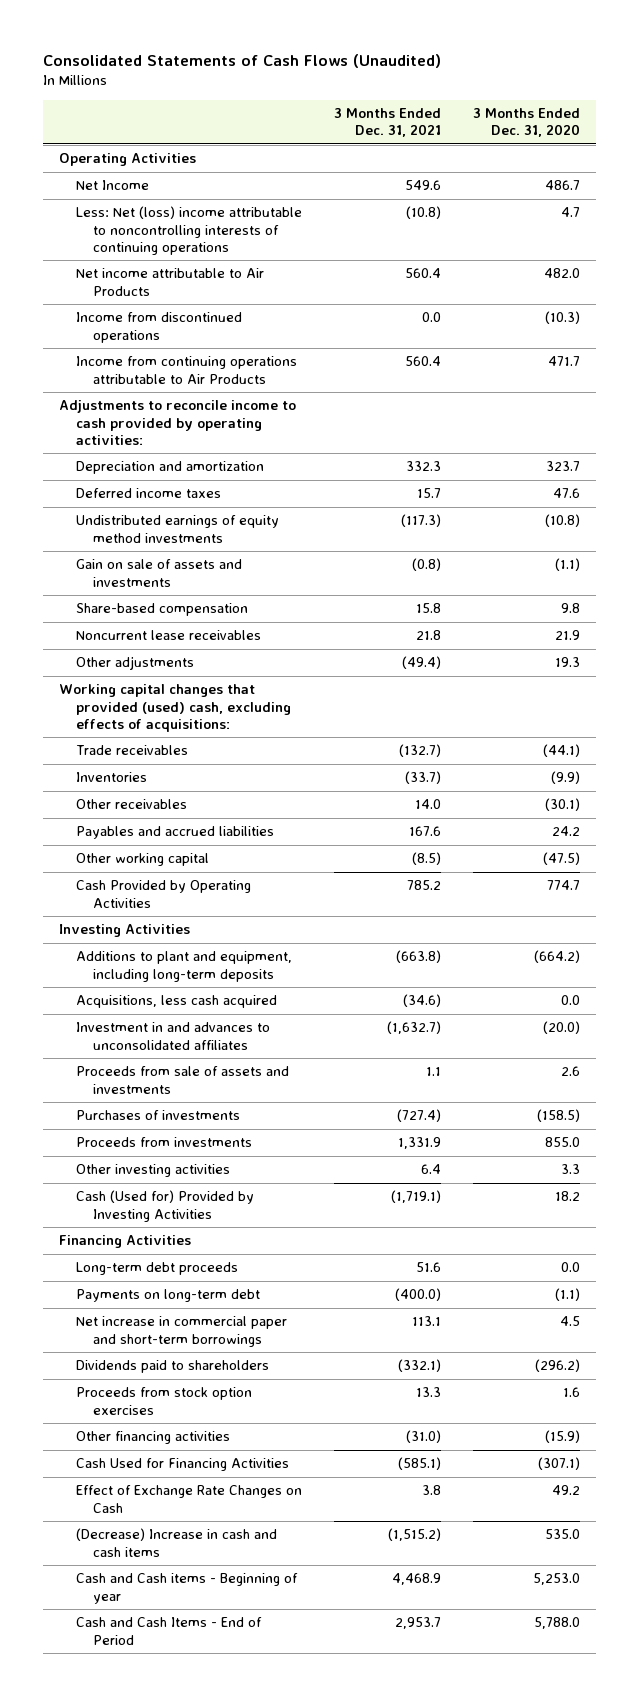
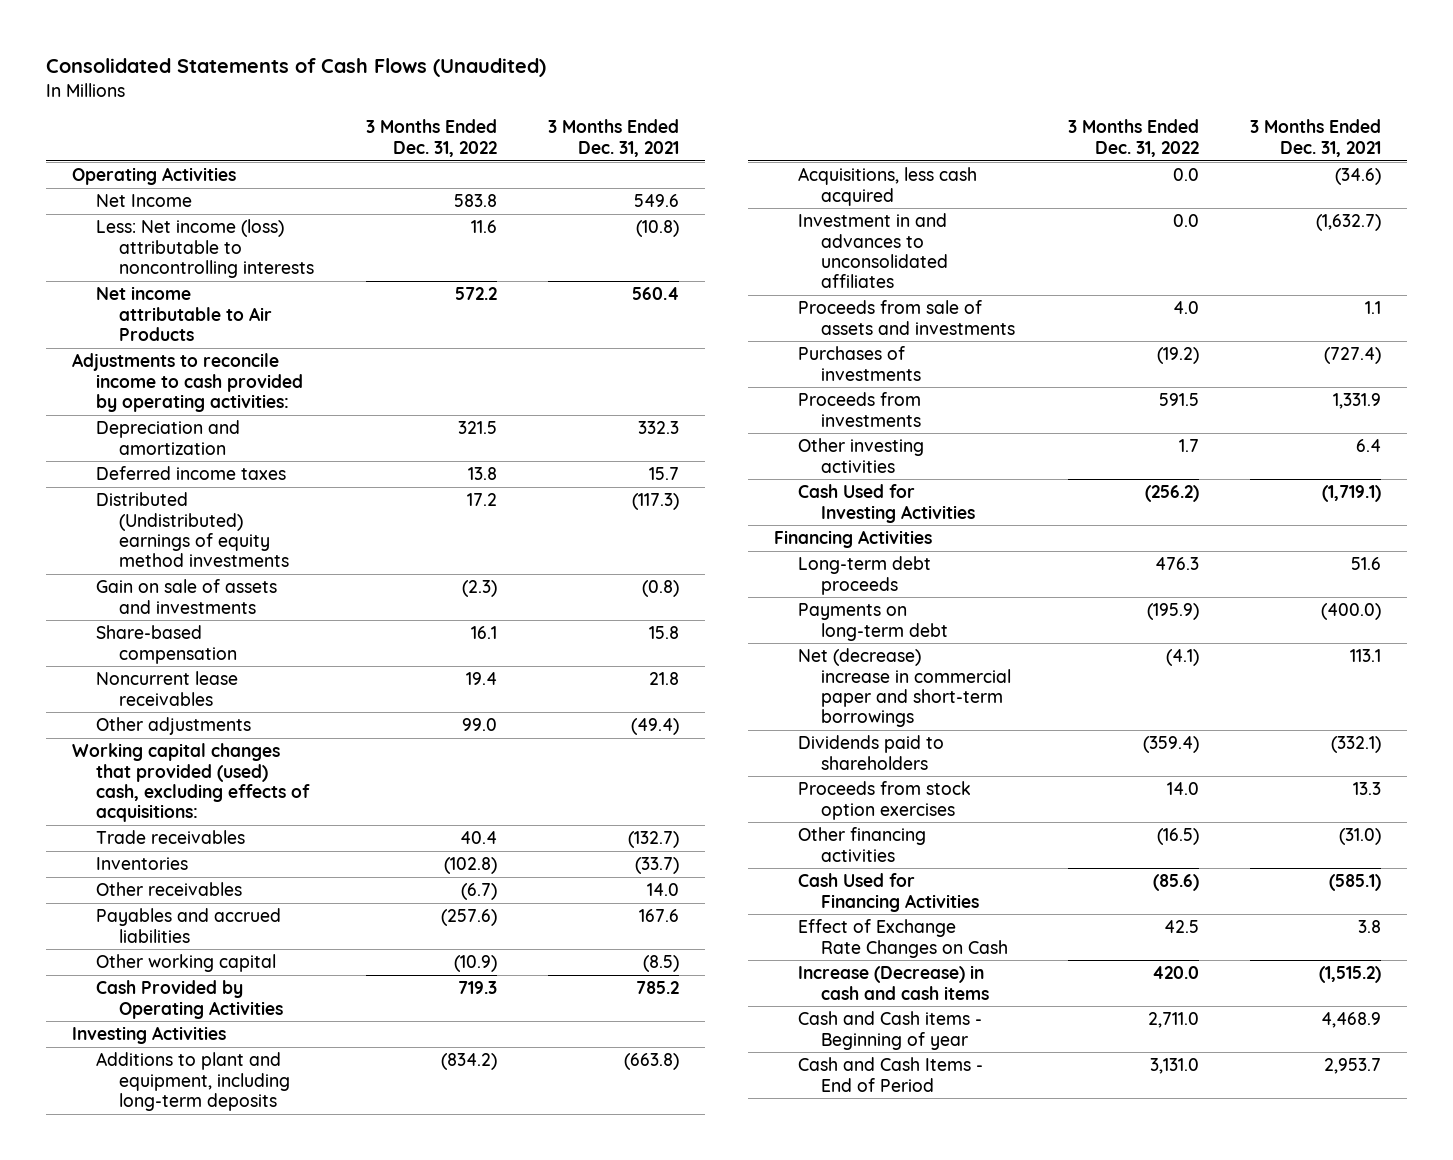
- | 3 Months Ended Dec. 31, 2021 | 3 Months Ended Dec. 31, 2020
+ | 3 Months Ended Dec. 31, 2022 | 3 Months Ended Dec. 31, 2021
- Less: Net (loss) income attributable to noncontrolling interests of continuing operations | (10.8) | 4.7
+ Less: Net income (loss) attributable to noncontrolling interests | 11.6 | (10.8)
- Income from discontinued operations | 0.0 | (10.3)
- Income from continuing operations attributable to Air Products | 560.4 | 471.7
- Undistributed earnings of equity method investments | (117.3) | (10.8)
+ Distributed (Undistributed) earnings of equity method investments | 17.2 | (117.3)
- Cash (Used for) Provided by Investing Activities | (1,719.1) | 18.2
+ Cash Used for Investing Activities | (256.2) | (1,719.1)
- Net increase in commercial paper and short-term borrowings | 113.1 | 4.5
+ Net (decrease) increase in commercial paper and short-term borrowings | (4.1) | 113.1
- (Decrease) Increase in cash and cash items | (1,515.2) | 535.0
+ Increase (Decrease) in cash and cash items | 420.0 | (1,515.2)

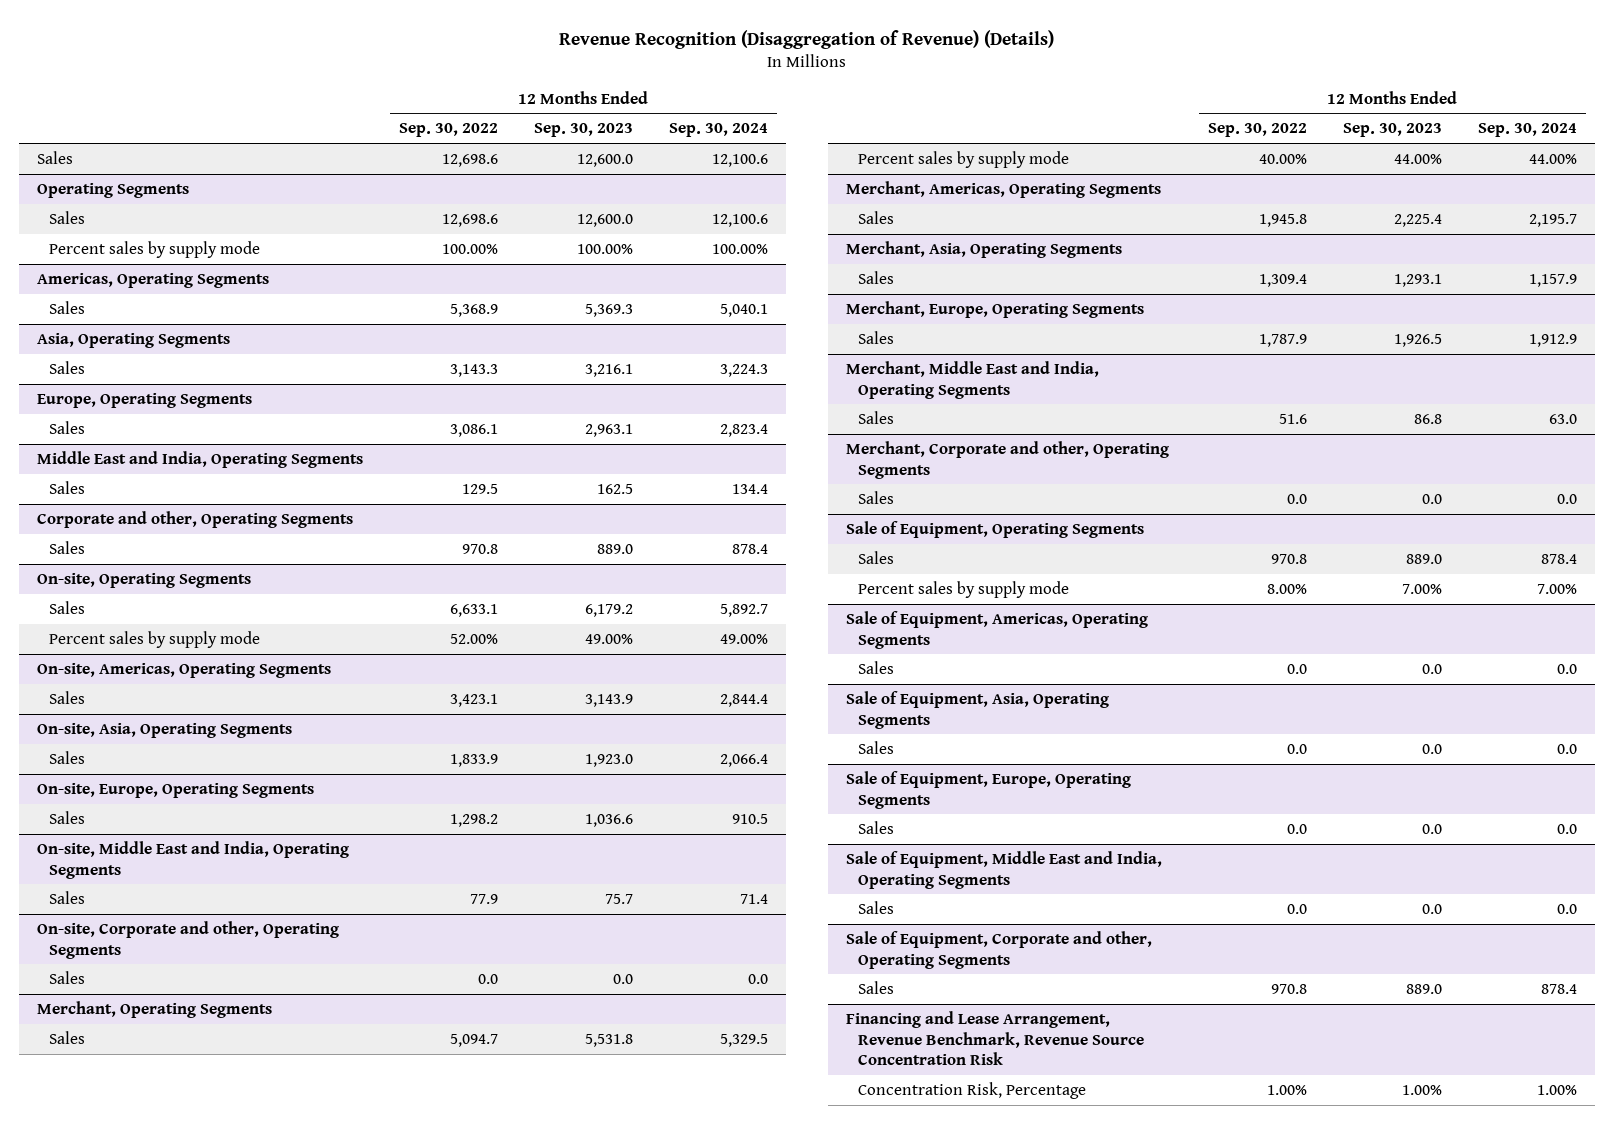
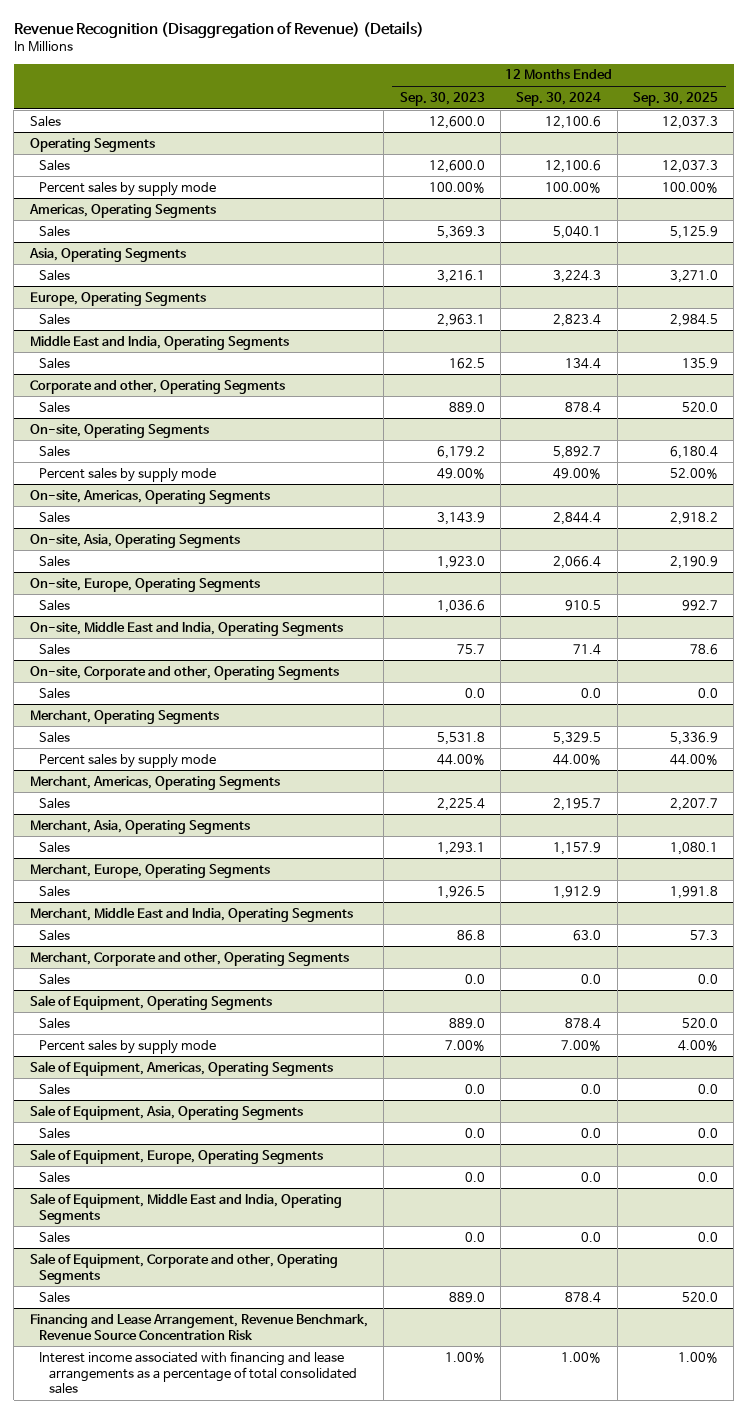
- | 12 Months Ended Sep. 30, 2022 | 12 Months Ended Sep. 30, 2023 | 12 Months Ended Sep. 30, 2024
+ | 12 Months Ended Sep. 30, 2023 | 12 Months Ended Sep. 30, 2024 | 12 Months Ended Sep. 30, 2025
@ Financing and Lease Arrangement, Revenue Benchmark, Revenue Source Concentration Risk
- Concentration Risk, Percentage | 1.00% | 1.00% | 1.00%
+ Interest income associated with financing and lease arrangements as a percentage of total consolidated sales | 1.00% | 1.00% | 1.00%

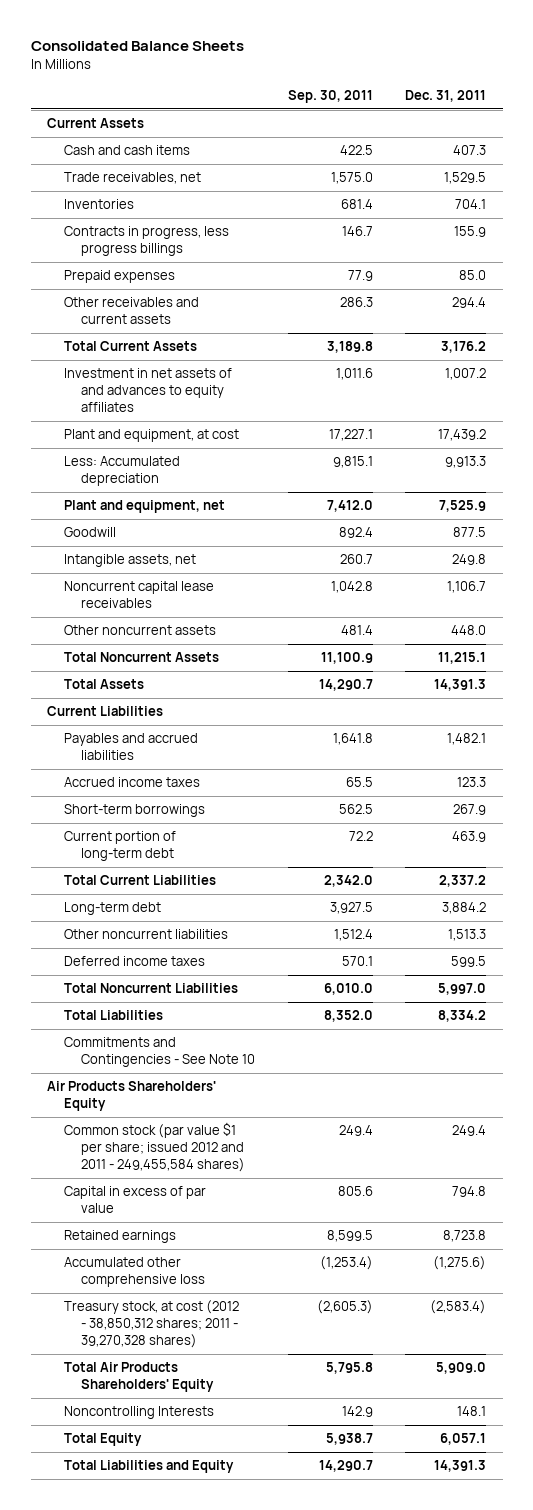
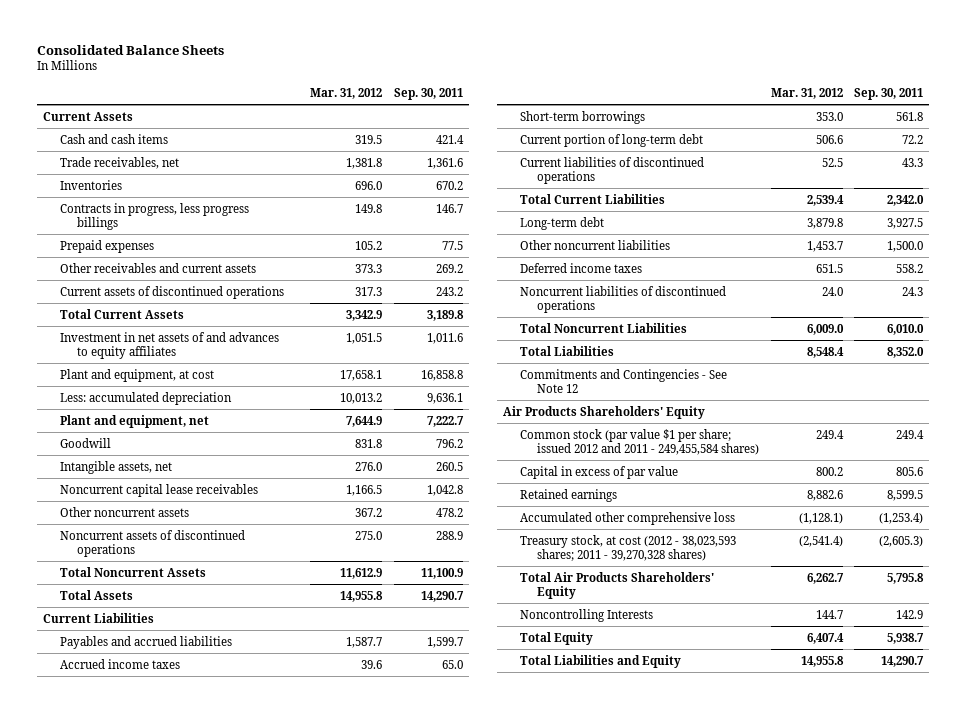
- | Sep. 30, 2011 | Dec. 31, 2011
+ | Mar. 31, 2012 | Sep. 30, 2011
- Cash and cash items | 422.5 | 407.3
- Trade receivables, net | 1,575.0 | 1,529.5
- Inventories | 681.4 | 704.1
+ Cash and cash items | 319.5 | 421.4
+ Trade receivables, net | 1,381.8 | 1,361.6
+ Inventories | 696.0 | 670.2
- Prepaid expenses | 77.9 | 85.0
- Other receivables and current assets | 286.3 | 294.4
+ Prepaid expenses | 105.2 | 77.5
+ Other receivables and current assets | 373.3 | 269.2
+ Current assets of discontinued operations | 317.3 | 243.2
- Plant and equipment, at cost | 17,227.1 | 17,439.2
- Less: Accumulated depreciation | 9,815.1 | 9,913.3
- Plant and equipment, net | 7,412.0 | 7,525.9
- Goodwill | 892.4 | 877.5
- Intangible assets, net | 260.7 | 249.8
+ Plant and equipment, at cost | 17,658.1 | 16,858.8
+ Less: accumulated depreciation | 10,013.2 | 9,636.1
+ Plant and equipment, net | 7,644.9 | 7,222.7
+ Goodwill | 831.8 | 796.2
+ Intangible assets, net | 276.0 | 260.5
- Other noncurrent assets | 481.4 | 448.0
+ Other noncurrent assets | 367.2 | 478.2
+ Noncurrent assets of discontinued operations | 275.0 | 288.9
- Payables and accrued liabilities | 1,641.8 | 1,482.1
- Accrued income taxes | 65.5 | 123.3
- Short-term borrowings | 562.5 | 267.9
+ Payables and accrued liabilities | 1,587.7 | 1,599.7
+ Accrued income taxes | 39.6 | 65.0
+ Short-term borrowings | 353.0 | 561.8
+ Current liabilities of discontinued operations | 52.5 | 43.3
- Other noncurrent liabilities | 1,512.4 | 1,513.3
- Deferred income taxes | 570.1 | 599.5
+ Other noncurrent liabilities | 1,453.7 | 1,500.0
+ Deferred income taxes | 651.5 | 558.2
+ Noncurrent liabilities of discontinued operations | 24.0 | 24.3
- Commitments and Contingencies - See Note 10
+ Commitments and Contingencies - See Note 12
- Treasury stock, at cost (2012 - 38,850,312 shares; 2011 - 39,270,328 shares) | (2,605.3) | (2,583.4)
+ Treasury stock, at cost (2012 - 38,023,593 shares; 2011 - 39,270,328 shares) | (2,541.4) | (2,605.3)

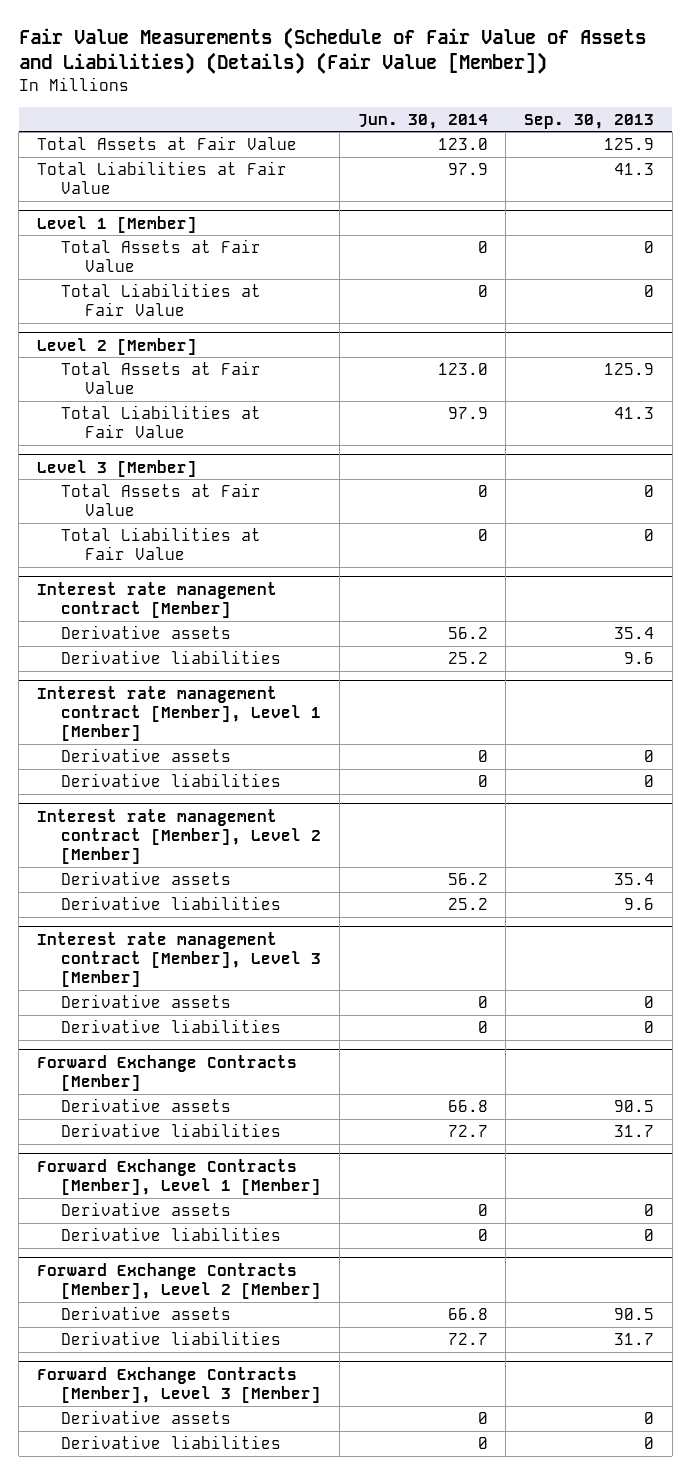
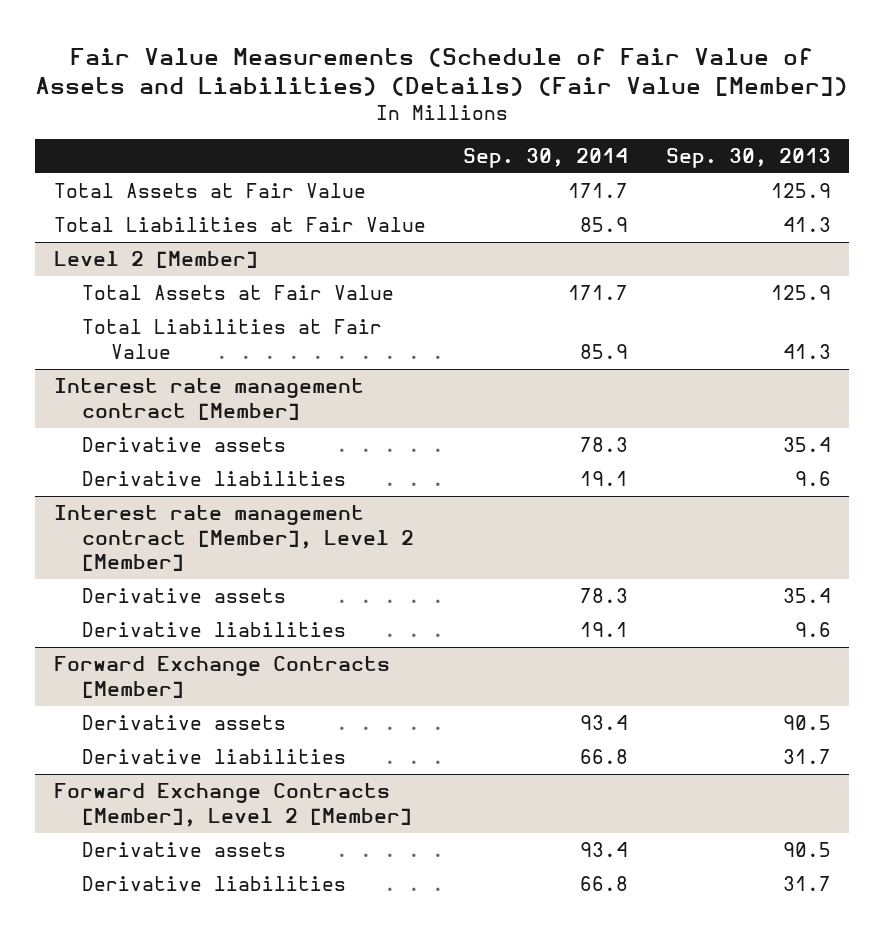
- | Jun. 30, 2014 | Sep. 30, 2013
+ | Sep. 30, 2014 | Sep. 30, 2013
- Level 1 [Member]
- Total Assets at Fair Value | 0 | 0
- Total Liabilities at Fair Value | 0 | 0
- Level 3 [Member]
- Total Assets at Fair Value | 0 | 0
- Total Liabilities at Fair Value | 0 | 0
- Interest rate management contract [Member], Level 1 [Member]
- Derivative assets | 0 | 0
- Derivative liabilities | 0 | 0
- Interest rate management contract [Member], Level 3 [Member]
- Derivative assets | 0 | 0
- Derivative liabilities | 0 | 0
- Forward Exchange Contracts [Member], Level 1 [Member]
- Derivative assets | 0 | 0
- Derivative liabilities | 0 | 0
- Forward Exchange Contracts [Member], Level 3 [Member]
- Derivative assets | 0 | 0
- Derivative liabilities | 0 | 0

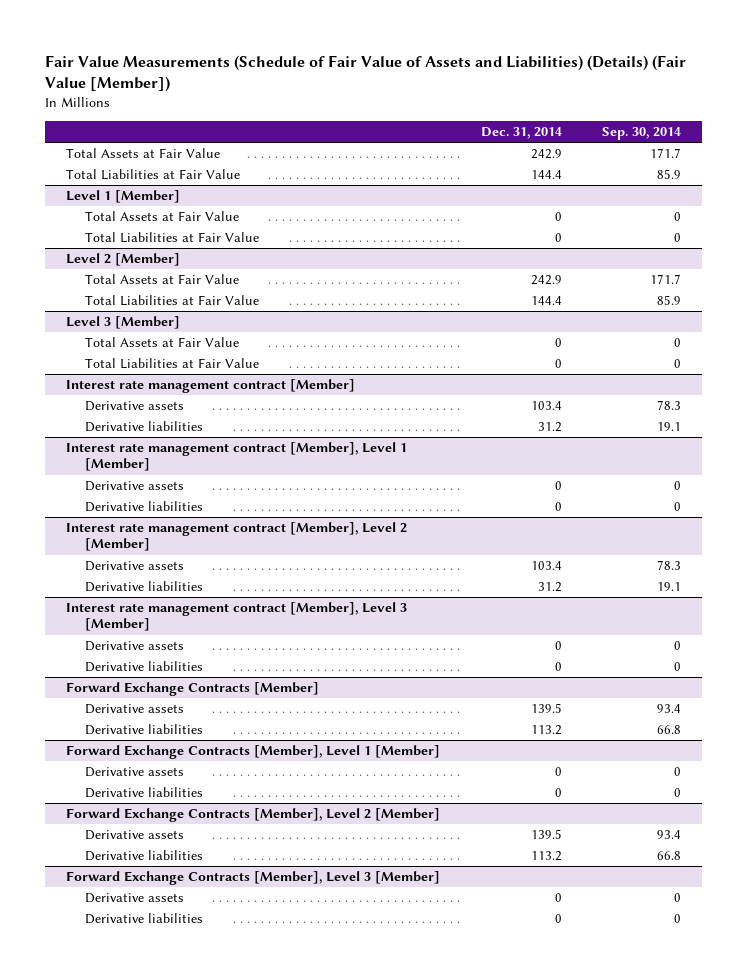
- | Sep. 30, 2014 | Sep. 30, 2013
+ | Dec. 31, 2014 | Sep. 30, 2014
+ Level 1 [Member]
+ Total Assets at Fair Value | 0 | 0
+ Total Liabilities at Fair Value | 0 | 0
+ Level 3 [Member]
+ Total Assets at Fair Value | 0 | 0
+ Total Liabilities at Fair Value | 0 | 0
+ Interest rate management contract [Member], Level 1 [Member]
+ Derivative assets | 0 | 0
+ Derivative liabilities | 0 | 0
+ Interest rate management contract [Member], Level 3 [Member]
+ Derivative assets | 0 | 0
+ Derivative liabilities | 0 | 0
+ Forward Exchange Contracts [Member], Level 1 [Member]
+ Derivative assets | 0 | 0
+ Derivative liabilities | 0 | 0
+ Forward Exchange Contracts [Member], Level 3 [Member]
+ Derivative assets | 0 | 0
+ Derivative liabilities | 0 | 0

